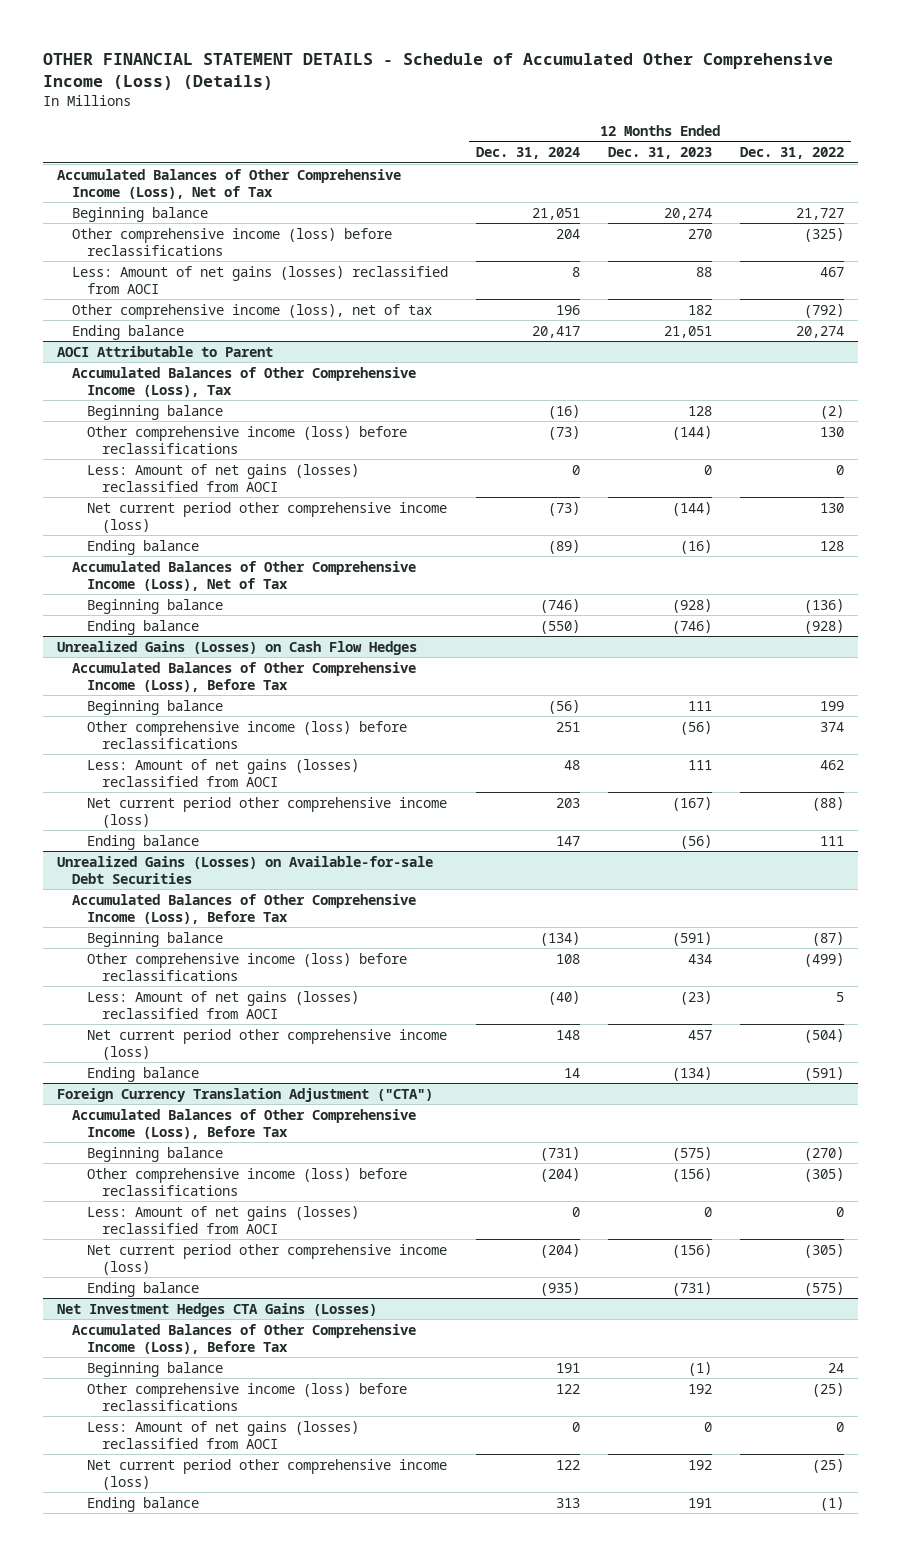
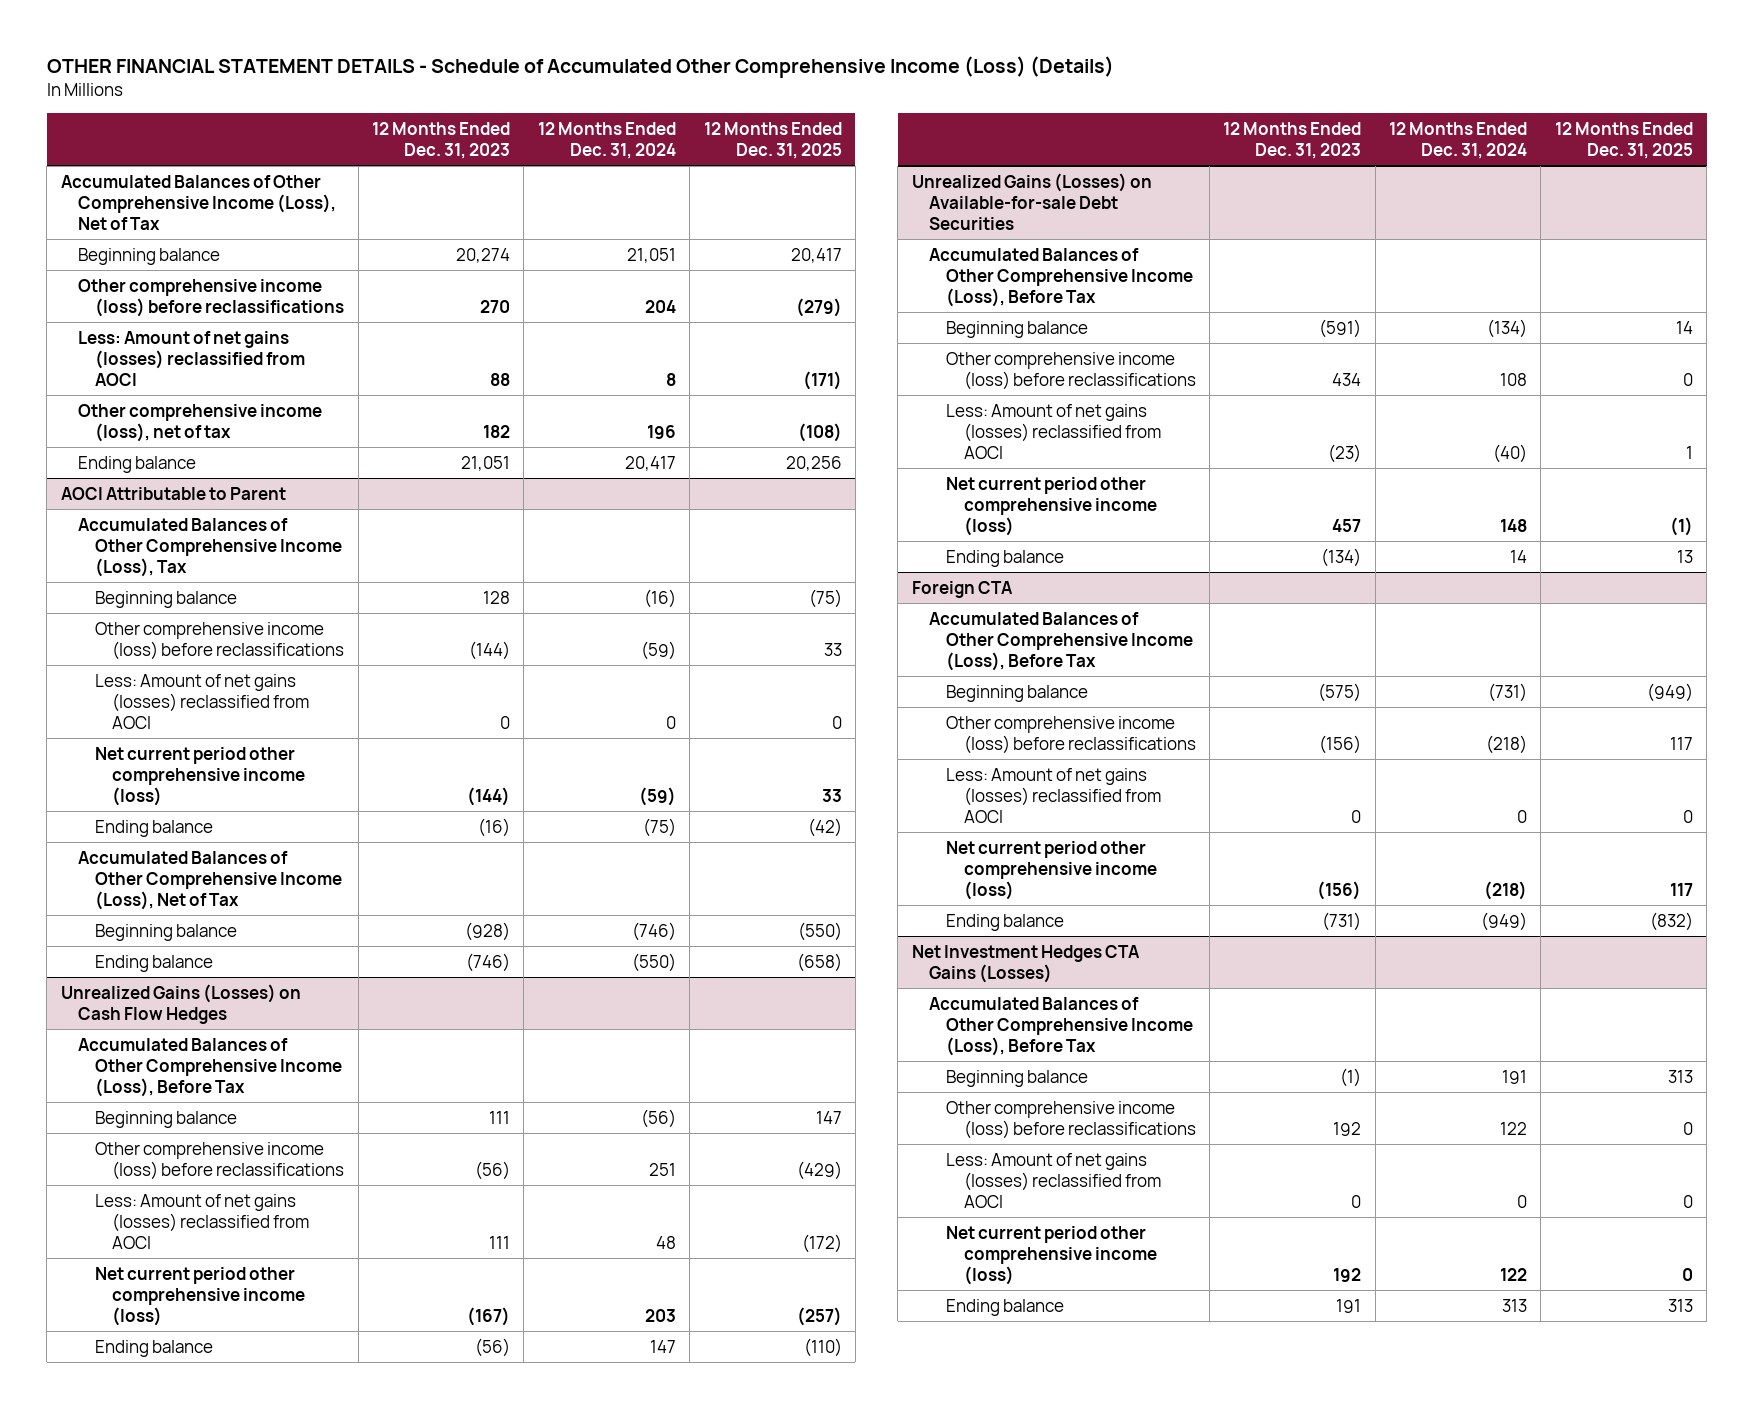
- | 12 Months Ended Dec. 31, 2024 | 12 Months Ended Dec. 31, 2023 | 12 Months Ended Dec. 31, 2022
+ | 12 Months Ended Dec. 31, 2023 | 12 Months Ended Dec. 31, 2024 | 12 Months Ended Dec. 31, 2025
@ AOCI Attributable to Parent
- Other comprehensive income (loss) before reclassifications | (73) | (144) | 130
+ Other comprehensive income (loss) before reclassifications | (144) | (59) | 33
- Net current period other comprehensive income (loss) | (73) | (144) | 130
- Ending balance | (89) | (16) | 128
+ Net current period other comprehensive income (loss) | (144) | (59) | 33
+ Ending balance | (16) | (75) | (42)
- Foreign Currency Translation Adjustment ("CTA")
+ Foreign CTA
- Other comprehensive income (loss) before reclassifications | (204) | (156) | (305)
+ Other comprehensive income (loss) before reclassifications | (156) | (218) | 117
- Net current period other comprehensive income (loss) | (204) | (156) | (305)
- Ending balance | (935) | (731) | (575)
+ Net current period other comprehensive income (loss) | (156) | (218) | 117
+ Ending balance | (731) | (949) | (832)

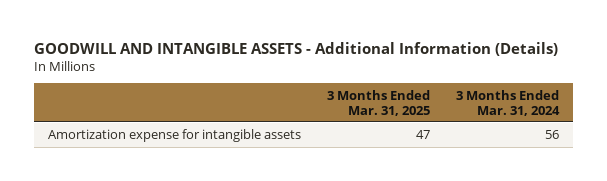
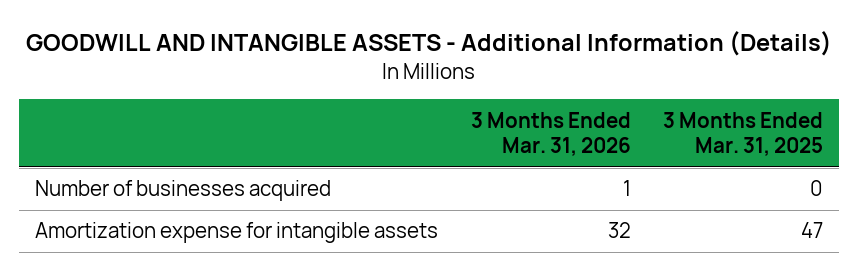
- | 3 Months Ended Mar. 31, 2025 | 3 Months Ended Mar. 31, 2024
+ | 3 Months Ended Mar. 31, 2026 | 3 Months Ended Mar. 31, 2025
+ Number of businesses acquired | 1 | 0

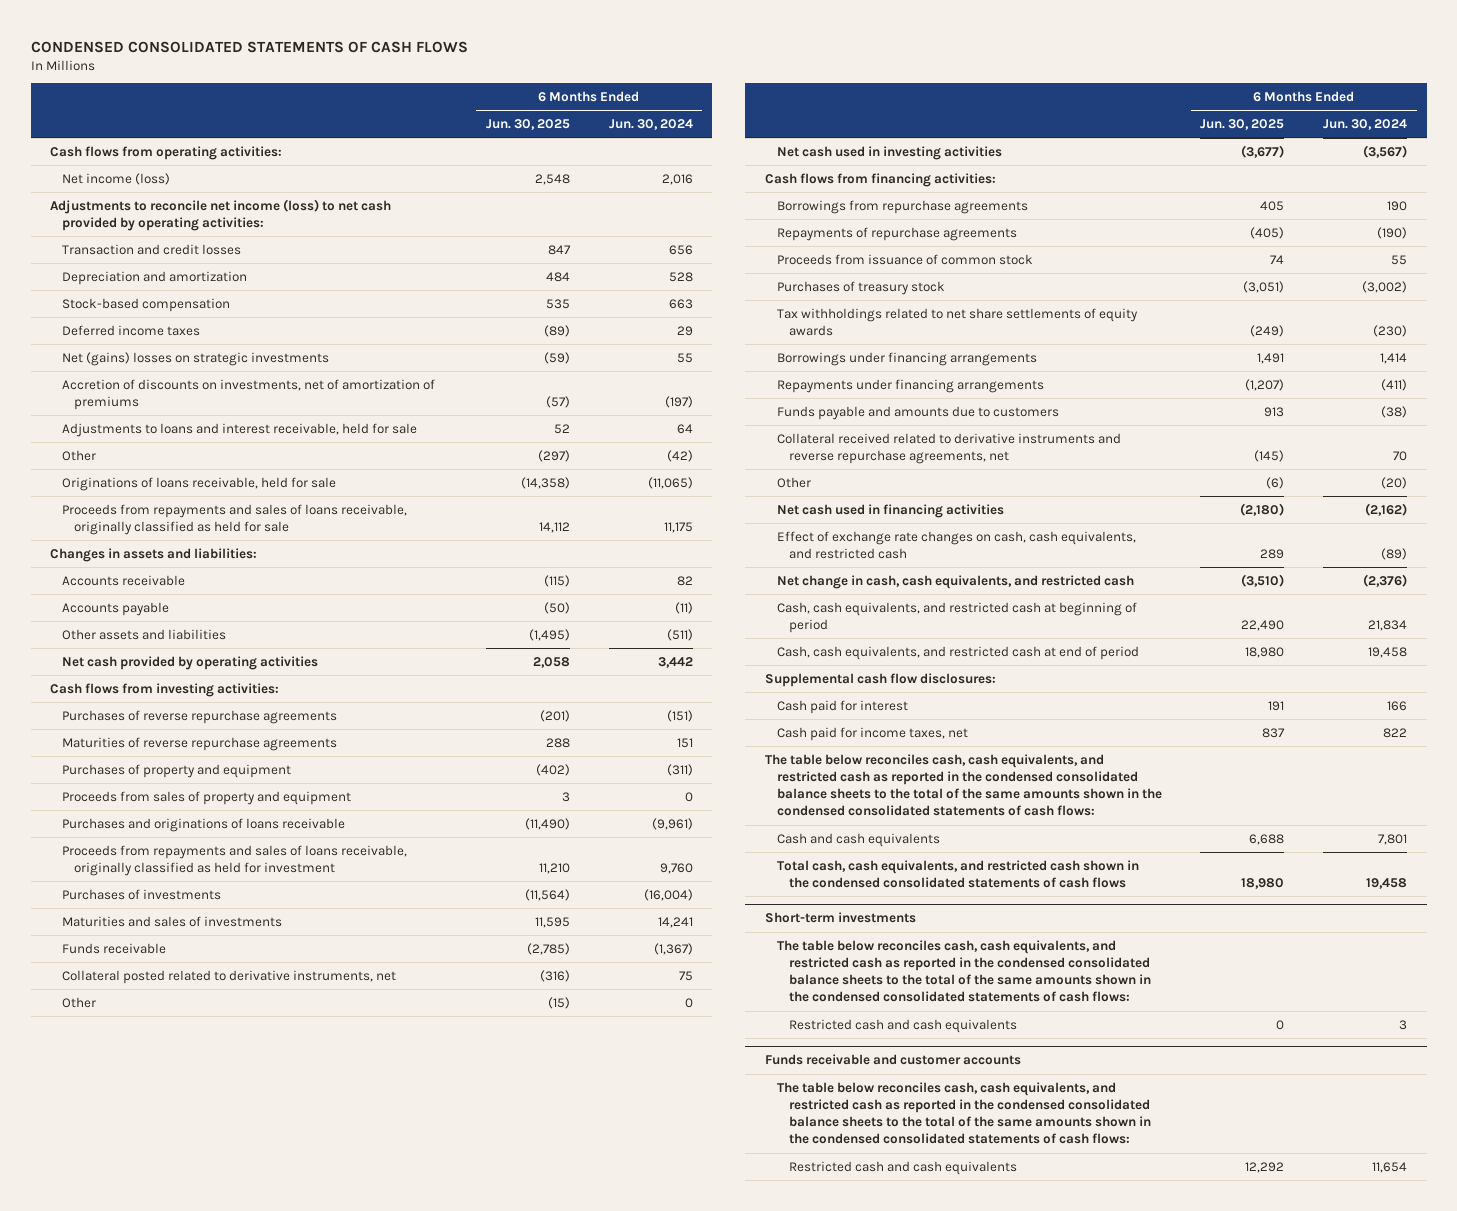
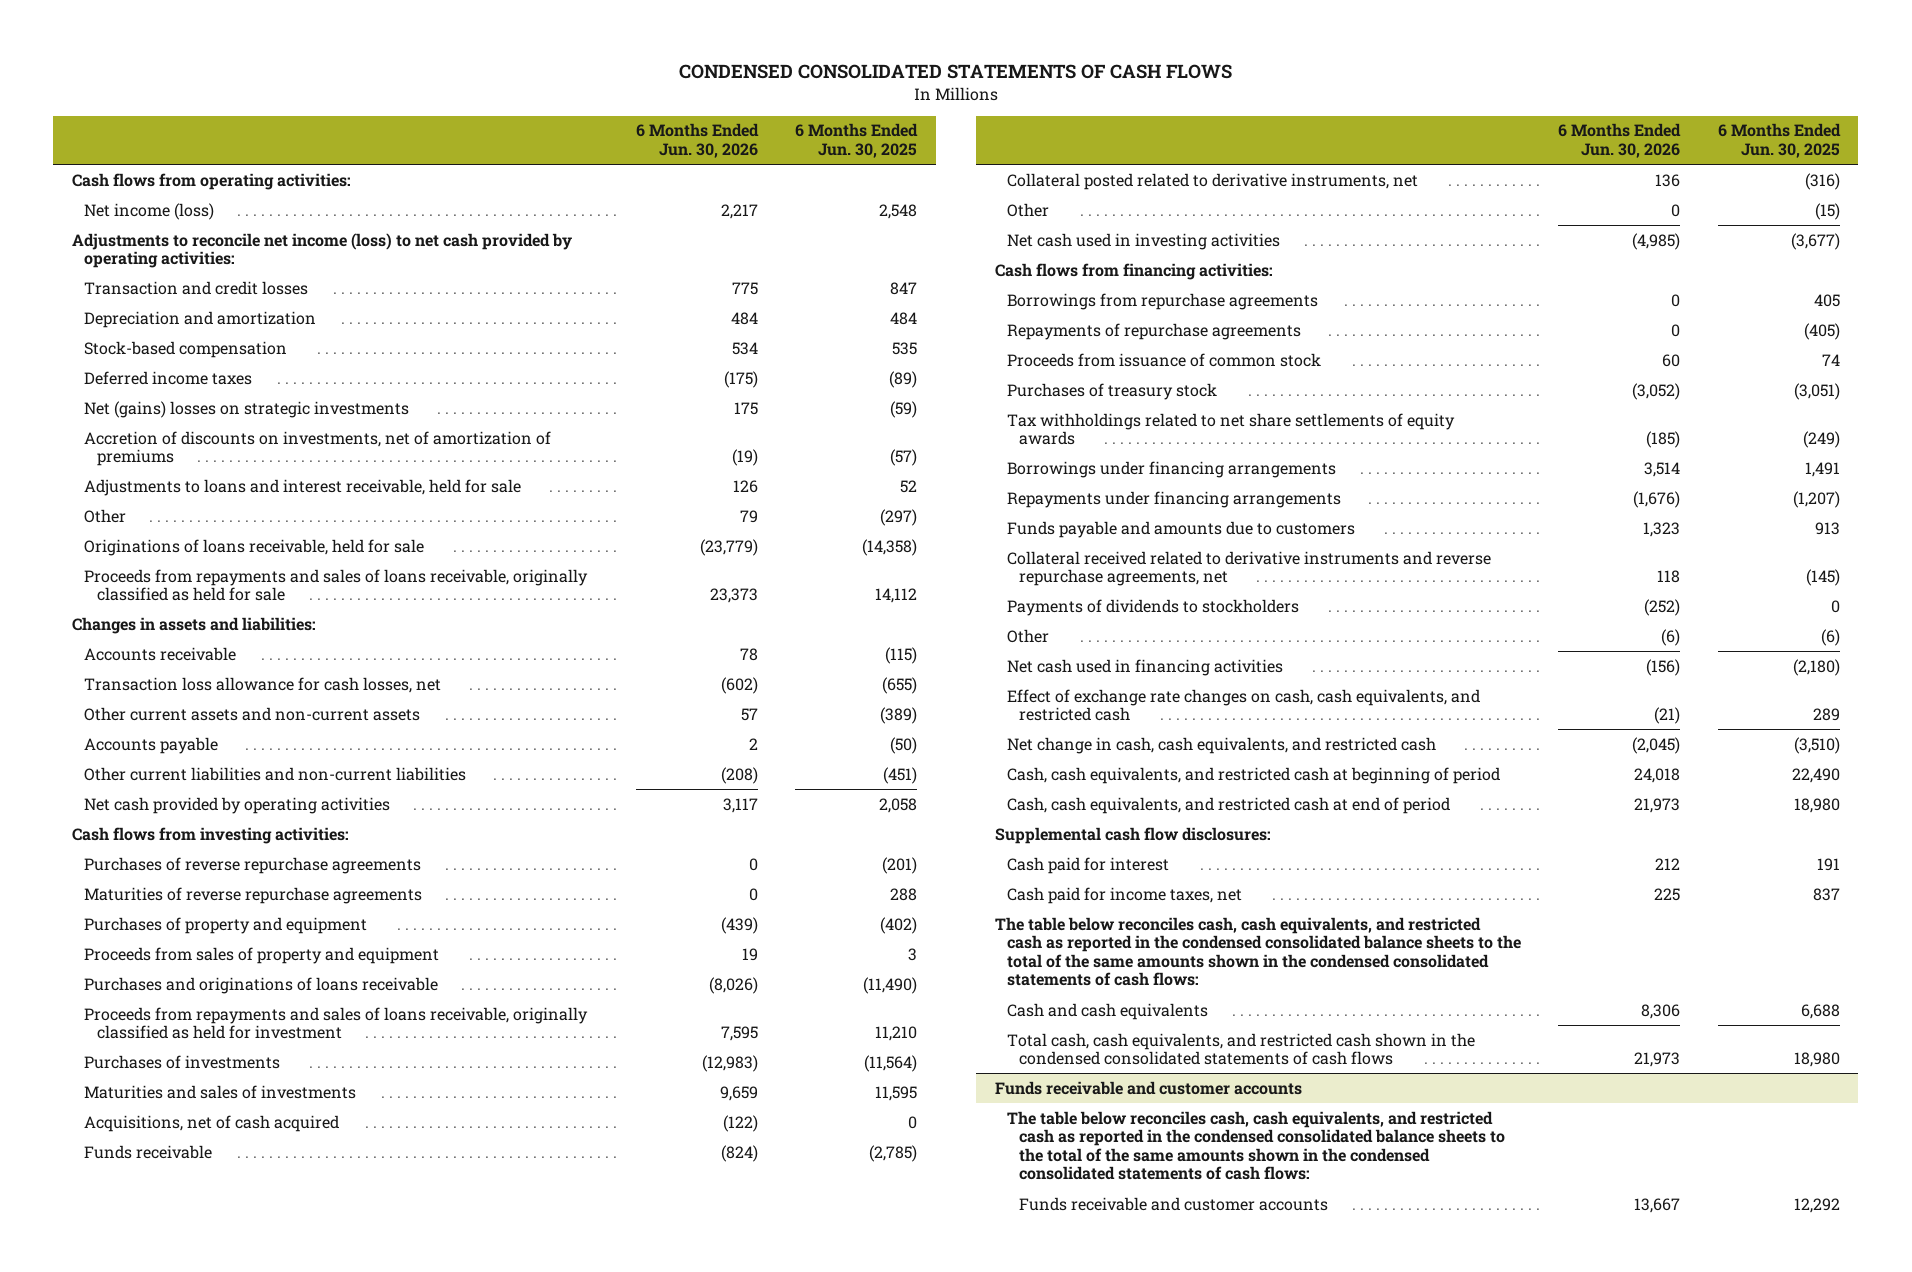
- | 6 Months Ended Jun. 30, 2025 | 6 Months Ended Jun. 30, 2024
+ | 6 Months Ended Jun. 30, 2026 | 6 Months Ended Jun. 30, 2025
+ Transaction loss allowance for cash losses, net | (602) | (655)
+ Other current assets and non-current assets | 57 | (389)
- Other assets and liabilities | (1,495) | (511)
+ Other current liabilities and non-current liabilities | (208) | (451)
+ Acquisitions, net of cash acquired | (122) | 0
+ Payments of dividends to stockholders | (252) | 0
- Short-term investments
- The table below reconciles cash, cash equivalents, and restricted cash as reported in the condensed consolidated balance sheets to the total of the same amounts shown in the condensed consolidated statements of cash flows:
- Restricted cash and cash equivalents | 0 | 3
@ Funds receivable and customer accounts
- Restricted cash and cash equivalents | 12,292 | 11,654
+ Funds receivable and customer accounts | 13,667 | 12,292

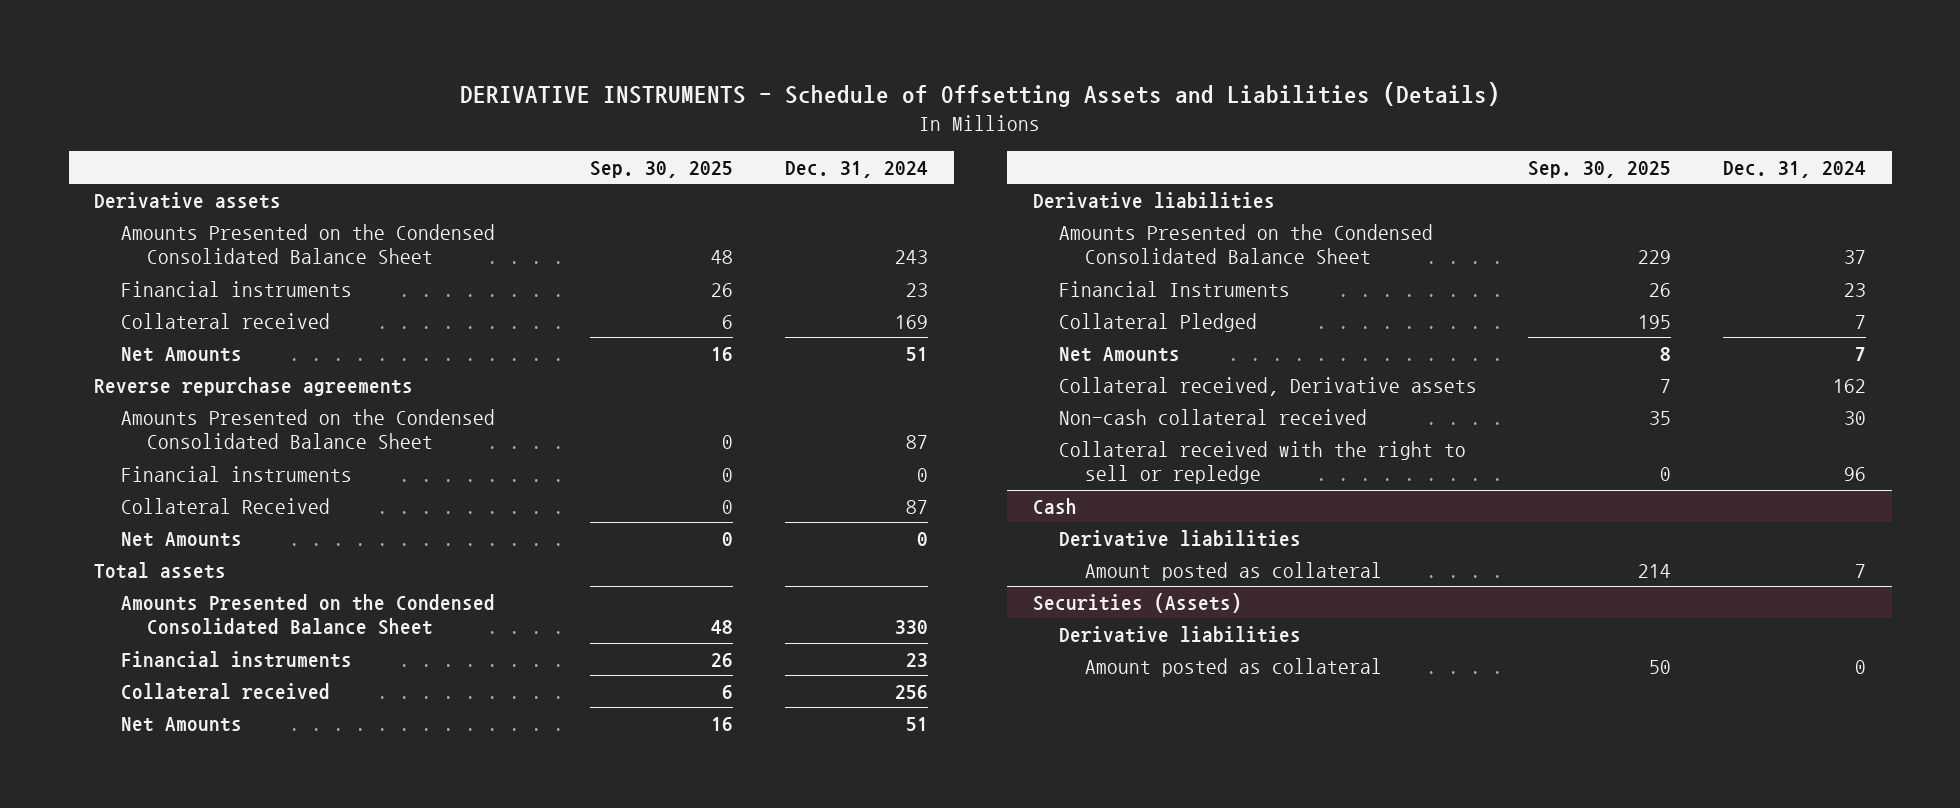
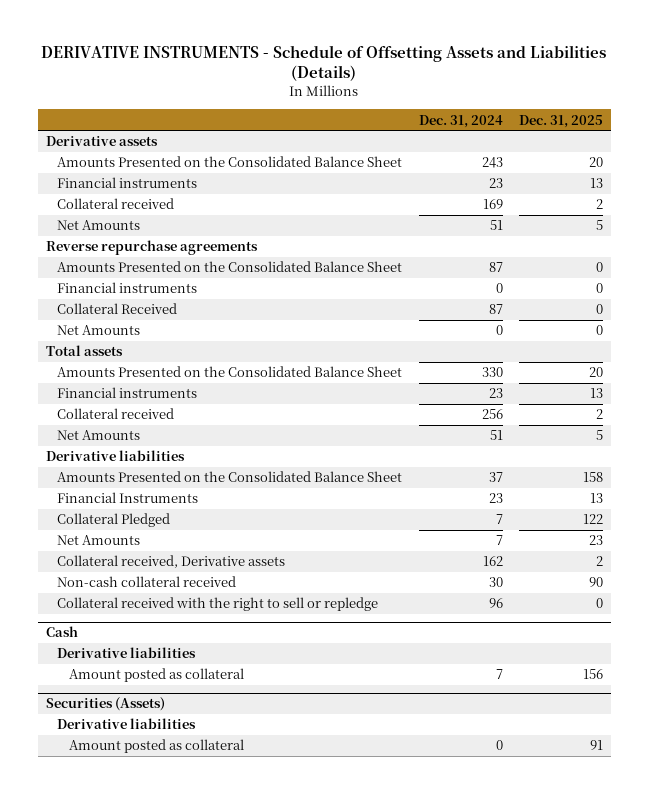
- | Sep. 30, 2025 | Dec. 31, 2024
+ | Dec. 31, 2024 | Dec. 31, 2025
- Amounts Presented on the Condensed Consolidated Balance Sheet | 48 | 243
+ Amounts Presented on the Consolidated Balance Sheet | 243 | 20
- Amounts Presented on the Condensed Consolidated Balance Sheet | 0 | 87
+ Amounts Presented on the Consolidated Balance Sheet | 87 | 0
- Amounts Presented on the Condensed Consolidated Balance Sheet | 48 | 330
+ Amounts Presented on the Consolidated Balance Sheet | 330 | 20
- Amounts Presented on the Condensed Consolidated Balance Sheet | 229 | 37
+ Amounts Presented on the Consolidated Balance Sheet | 37 | 158

